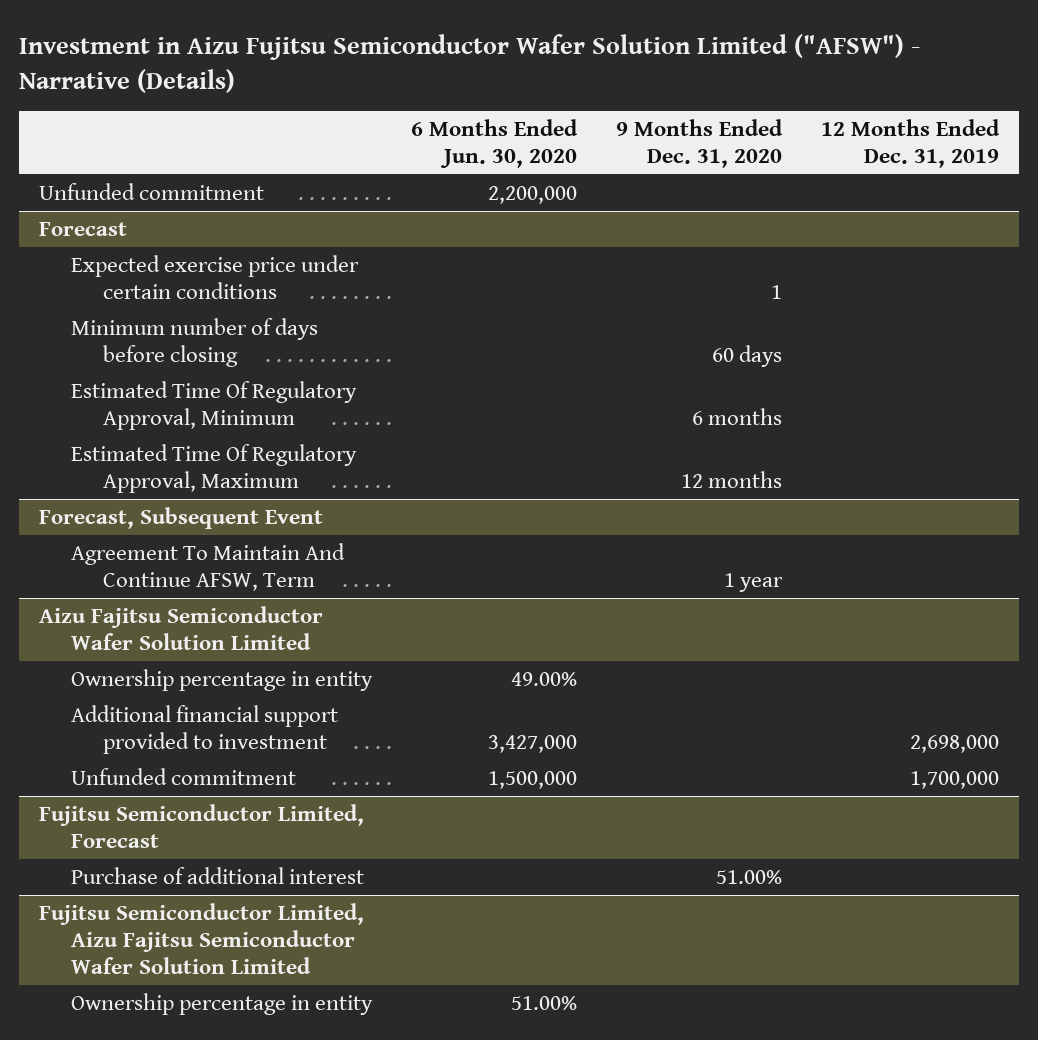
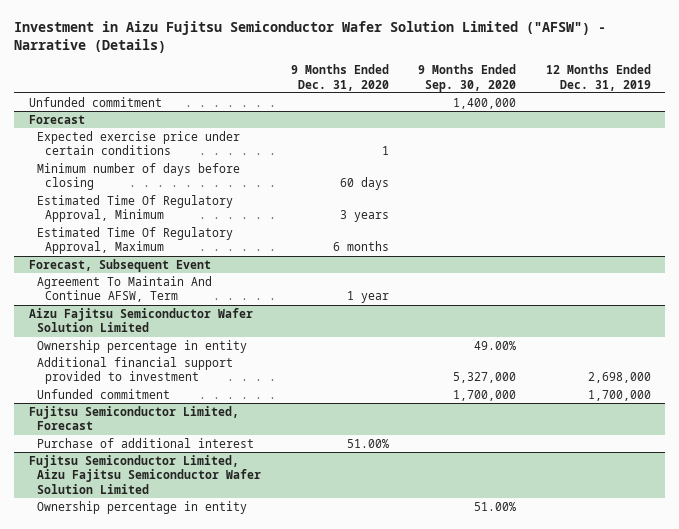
- | 6 Months Ended Jun. 30, 2020 | 9 Months Ended Dec. 31, 2020 | 12 Months Ended Dec. 31, 2019
+ | 9 Months Ended Dec. 31, 2020 | 9 Months Ended Sep. 30, 2020 | 12 Months Ended Dec. 31, 2019
@ Forecast
- Estimated Time Of Regulatory Approval, Minimum | | 6 months |
- Estimated Time Of Regulatory Approval, Maximum | | 12 months |
+ Estimated Time Of Regulatory Approval, Minimum | 3 years | |
+ Estimated Time Of Regulatory Approval, Maximum | 6 months | |

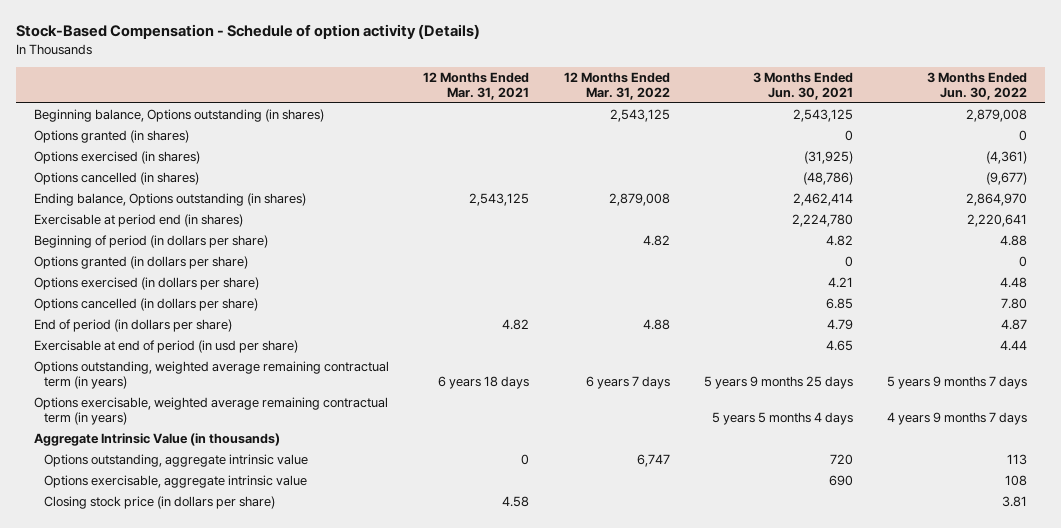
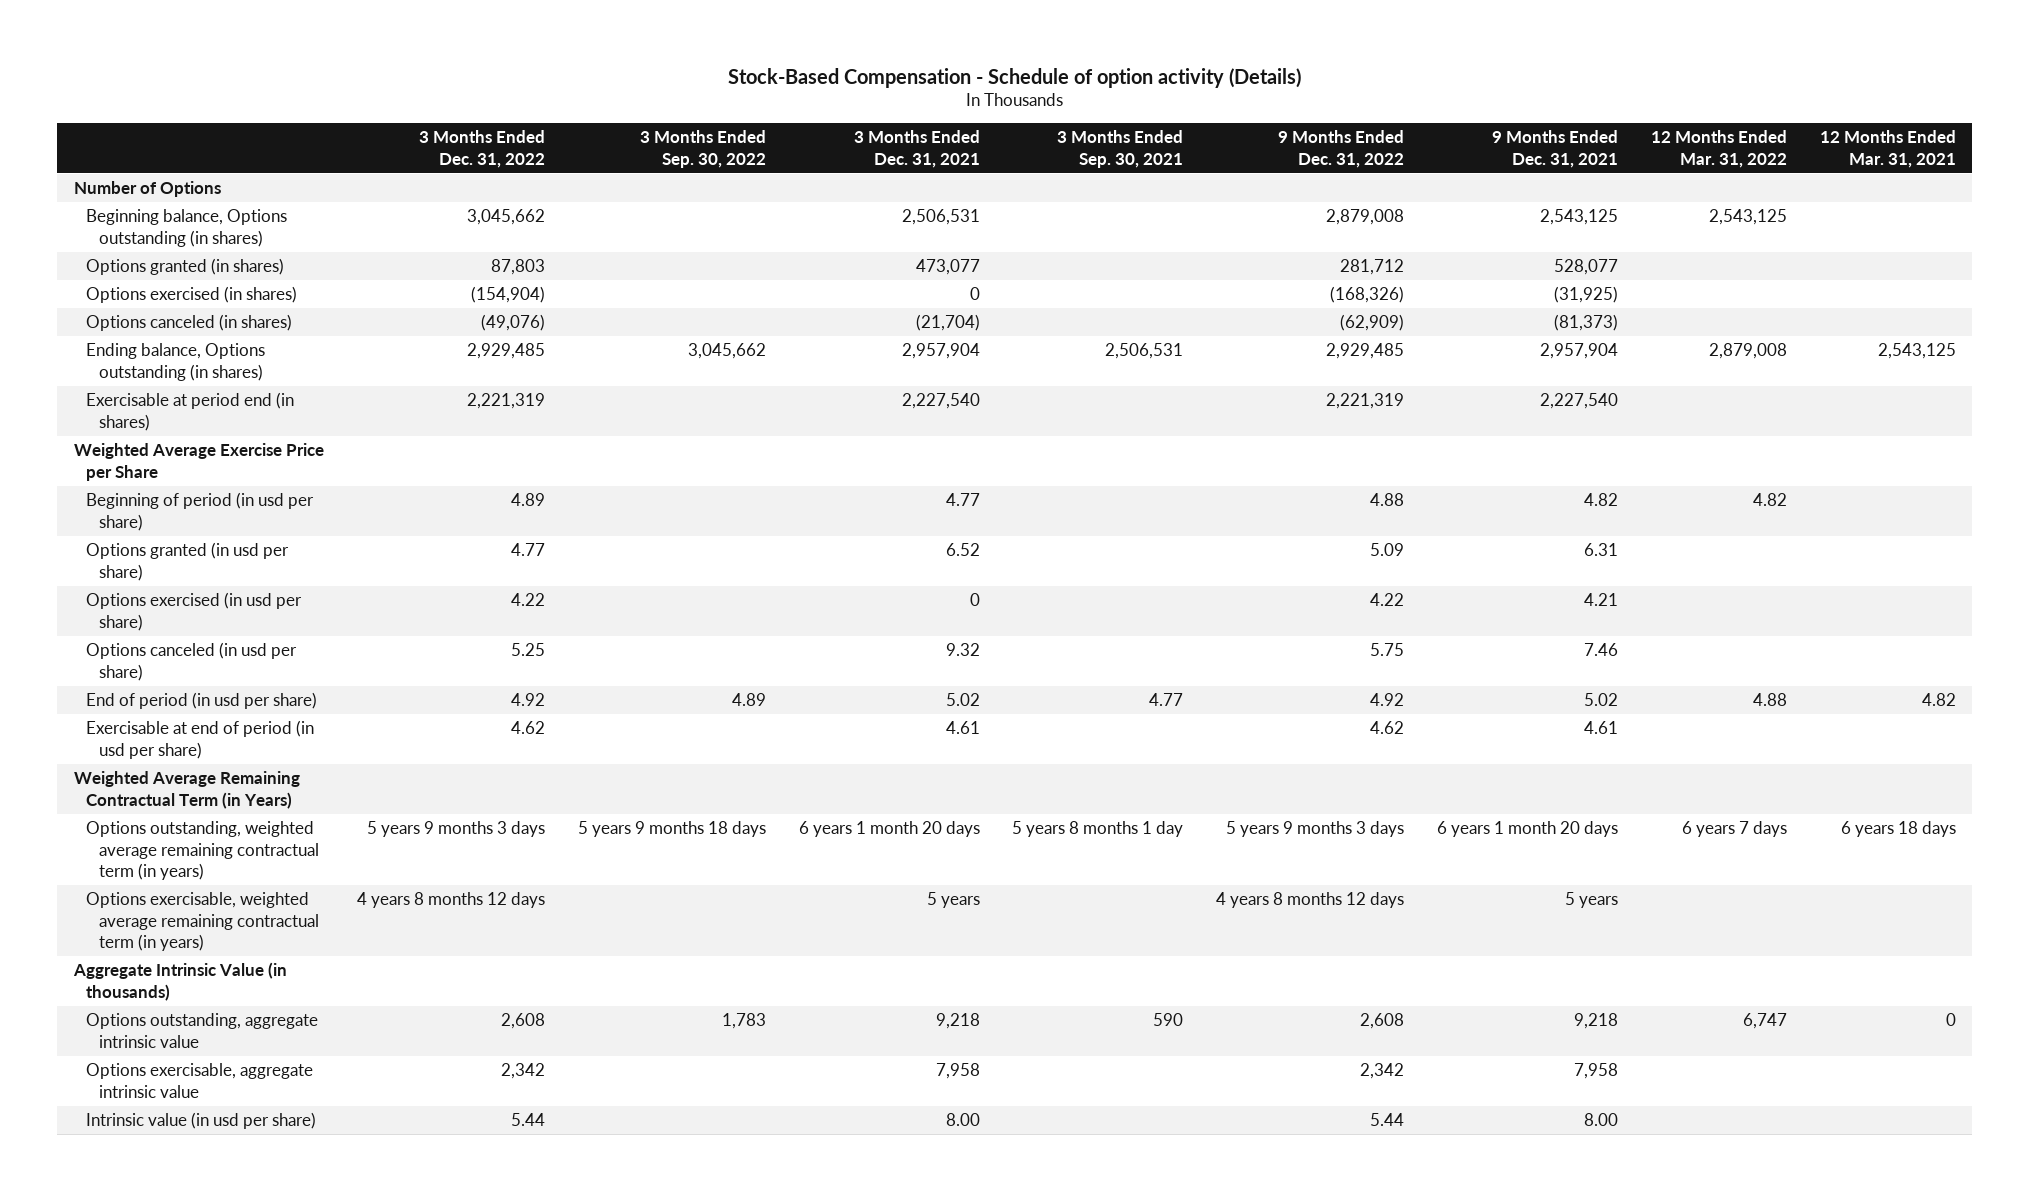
- | 12 Months Ended Mar. 31, 2021 | 12 Months Ended Mar. 31, 2022 | 3 Months Ended Jun. 30, 2021 | 3 Months Ended Jun. 30, 2022
+ | 3 Months Ended Dec. 31, 2022 | 3 Months Ended Sep. 30, 2022 | 3 Months Ended Dec. 31, 2021 | 3 Months Ended Sep. 30, 2021 | 9 Months Ended Dec. 31, 2022 | 9 Months Ended Dec. 31, 2021 | 12 Months Ended Mar. 31, 2022 | 12 Months Ended Mar. 31, 2021
+ Number of Options
- Options cancelled (in shares) | | | (48,786) | (9,677)
+ Options canceled (in shares) | (49,076) | | (21,704) | | (62,909) | (81,373) | |
- Beginning of period (in dollars per share) | | 4.82 | 4.82 | 4.88
- Options granted (in dollars per share) | | | 0 | 0
- Options exercised (in dollars per share) | | | 4.21 | 4.48
- Options cancelled (in dollars per share) | | | 6.85 | 7.80
- End of period (in dollars per share) | 4.82 | 4.88 | 4.79 | 4.87
+ Weighted Average Exercise Price per Share
+ Beginning of period (in usd per share) | 4.89 | | 4.77 | | 4.88 | 4.82 | 4.82 |
+ Options granted (in usd per share) | 4.77 | | 6.52 | | 5.09 | 6.31 | |
+ Options exercised (in usd per share) | 4.22 | | 0 | | 4.22 | 4.21 | |
+ Options canceled (in usd per share) | 5.25 | | 9.32 | | 5.75 | 7.46 | |
+ End of period (in usd per share) | 4.92 | 4.89 | 5.02 | 4.77 | 4.92 | 5.02 | 4.88 | 4.82
+ Weighted Average Remaining Contractual Term (in Years)
- Closing stock price (in dollars per share) | 4.58 | | | 3.81
+ Intrinsic value (in usd per share) | 5.44 | | 8.00 | | 5.44 | 8.00 | |

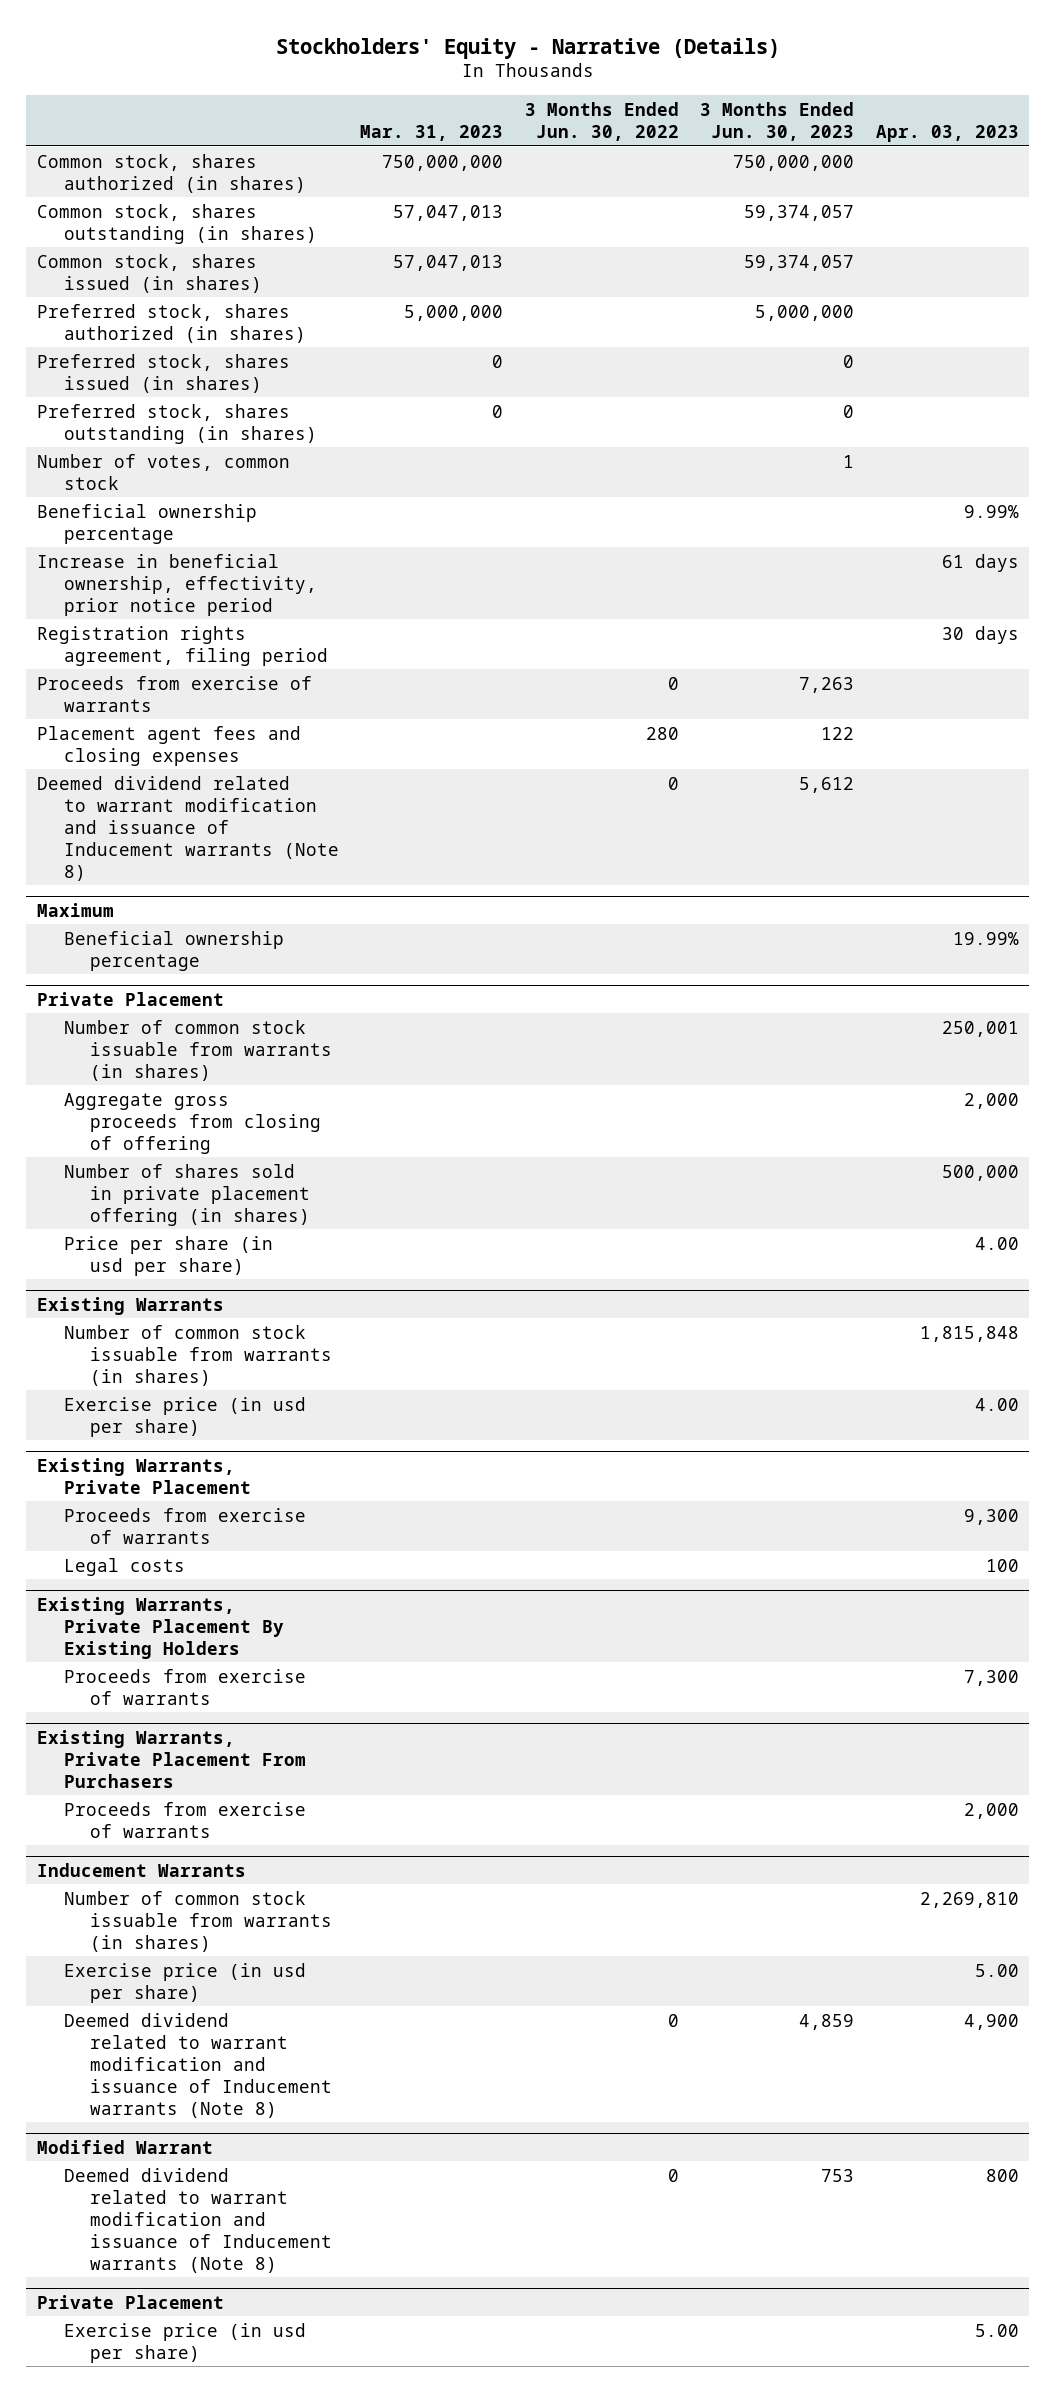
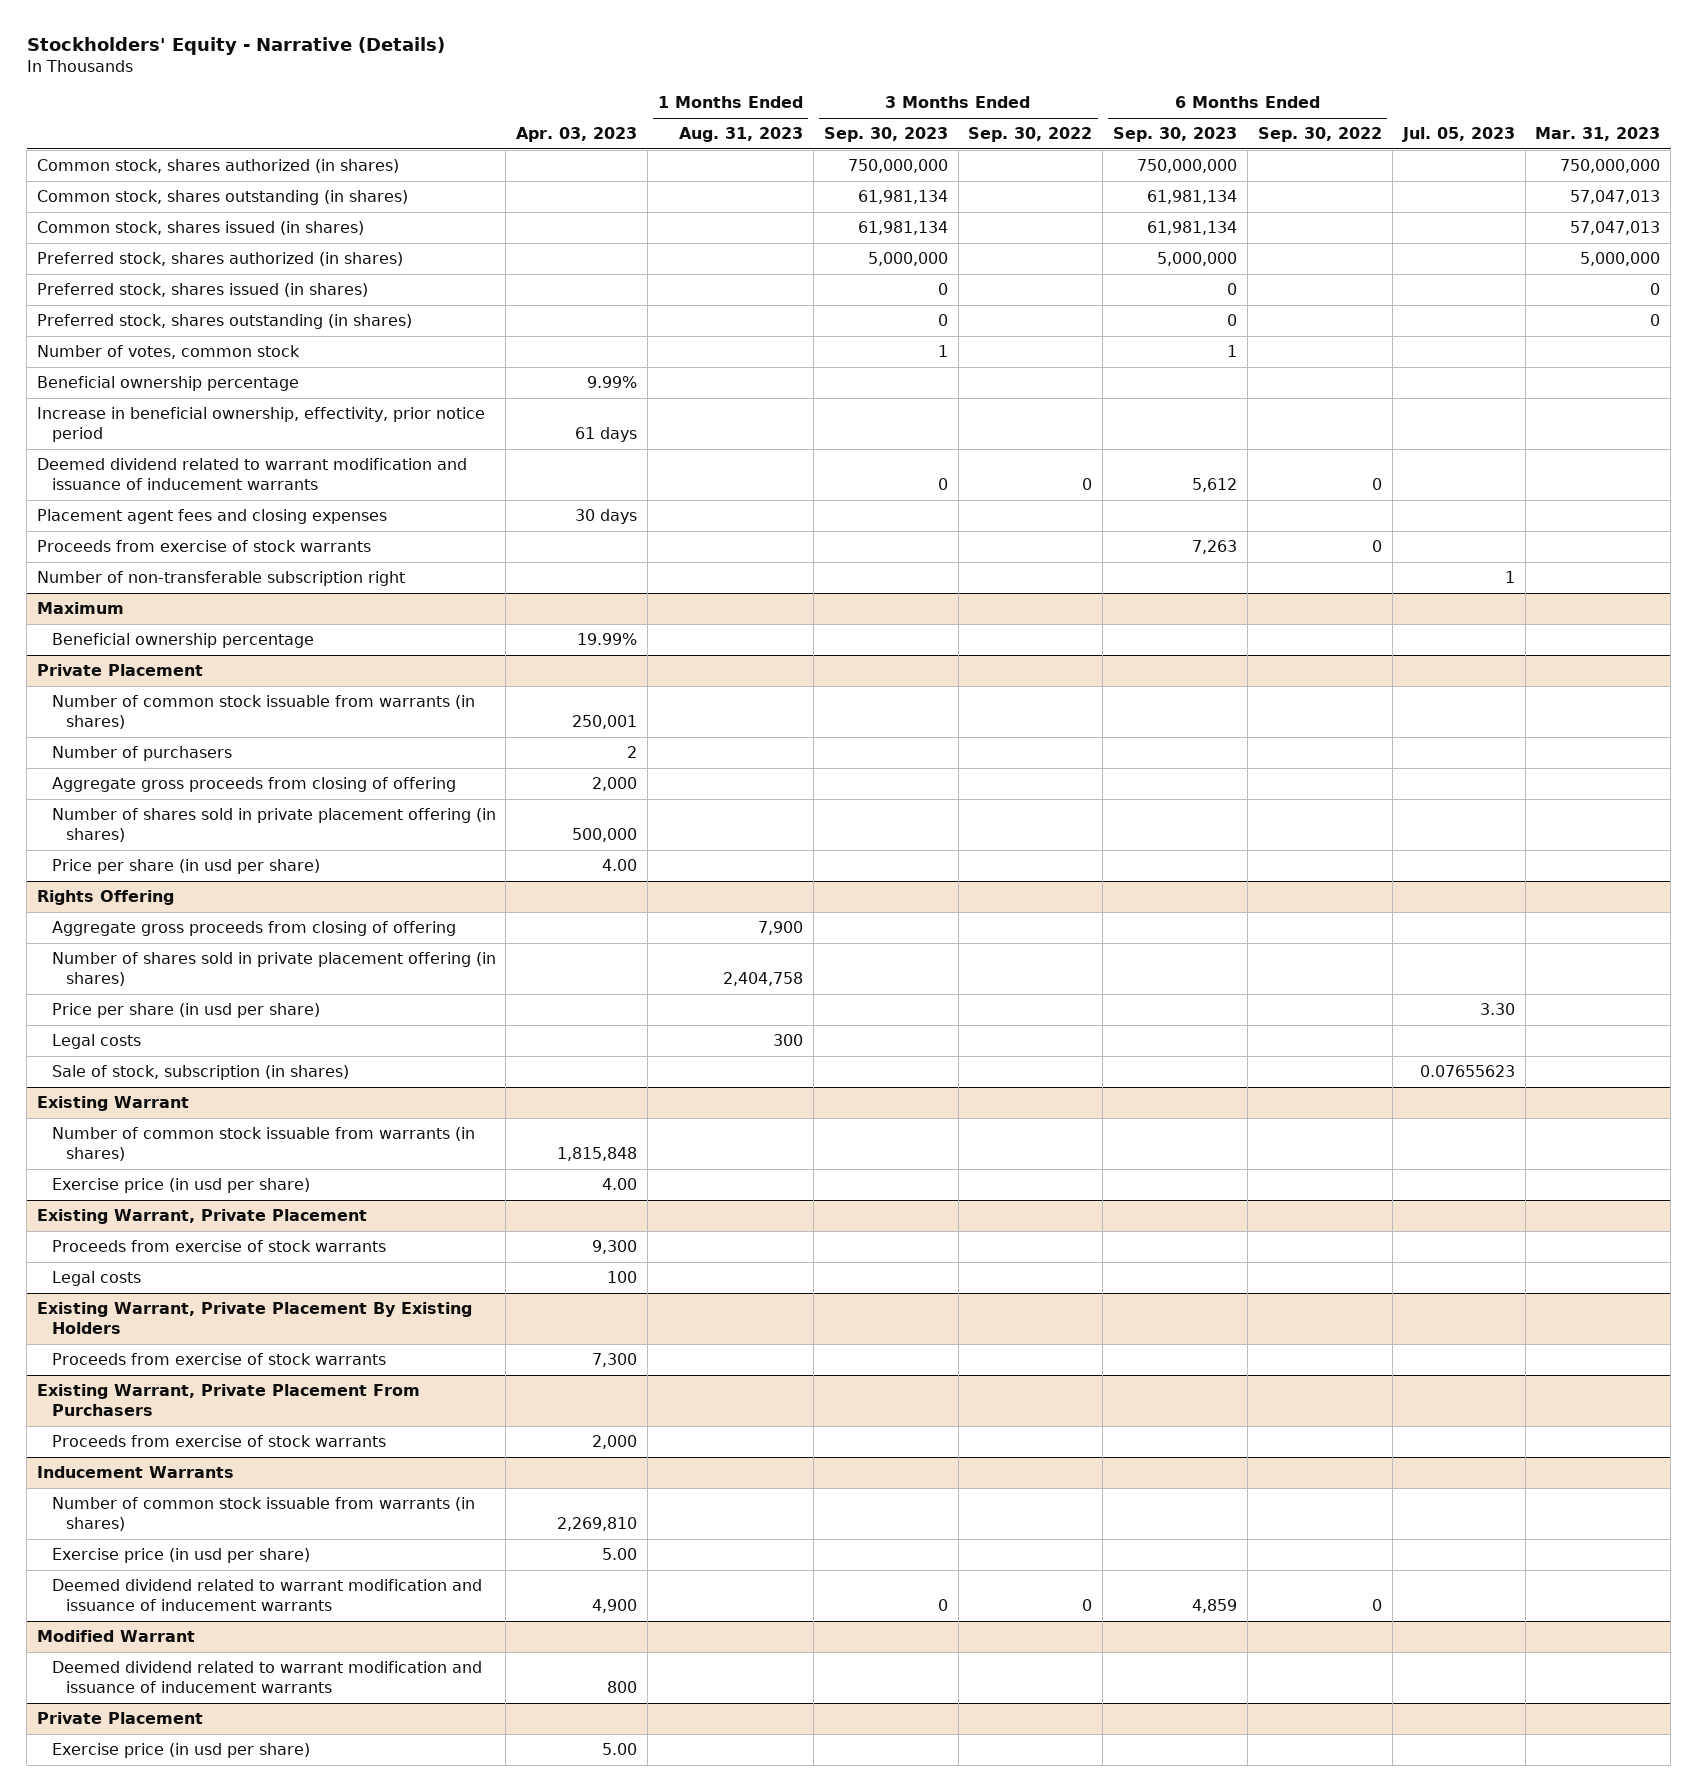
- | Mar. 31, 2023 | 3 Months Ended Jun. 30, 2022 | 3 Months Ended Jun. 30, 2023 | Apr. 03, 2023
+ | Apr. 03, 2023 | 1 Months Ended Aug. 31, 2023 | 3 Months Ended Sep. 30, 2023 | 3 Months Ended Sep. 30, 2022 | 6 Months Ended Sep. 30, 2023 | 6 Months Ended Sep. 30, 2022 | Jul. 05, 2023 | Mar. 31, 2023
- Registration rights agreement, filing period | | | | 30 days
- Proceeds from exercise of warrants | | 0 | 7,263 |
- Placement agent fees and closing expenses | | 280 | 122 |
- Deemed dividend related to warrant modification and issuance of Inducement warrants (Note 8) | | 0 | 5,612 |
+ Deemed dividend related to warrant modification and issuance of inducement warrants | | | 0 | 0 | 5,612 | 0 | |
+ Placement agent fees and closing expenses | 30 days | | | | | | |
+ Proceeds from exercise of stock warrants | | | | | 7,263 | 0 | |
+ Number of non-transferable subscription right | | | | | | | 1 |
@ Private Placement
+ Number of purchasers | 2 | | | | | | |
- Existing Warrants
+ Rights Offering
+ Aggregate gross proceeds from closing of offering | | 7,900 | | | | | |
+ Number of shares sold in private placement offering (in shares) | | 2,404,758 | | | | | |
+ Price per share (in usd per share) | | | | | | | 3.30 |
+ Legal costs | | 300 | | | | | |
+ Sale of stock, subscription (in shares) | | | | | | | 0.07655623 |
+ Existing Warrant
- Existing Warrants, Private Placement
- Proceeds from exercise of warrants | | | | 9,300
+ Existing Warrant, Private Placement
+ Proceeds from exercise of stock warrants | 9,300 | | | | | | |
- Existing Warrants, Private Placement By Existing Holders
- Proceeds from exercise of warrants | | | | 7,300
- Existing Warrants, Private Placement From Purchasers
- Proceeds from exercise of warrants | | | | 2,000
+ Existing Warrant, Private Placement By Existing Holders
+ Proceeds from exercise of stock warrants | 7,300 | | | | | | |
+ Existing Warrant, Private Placement From Purchasers
+ Proceeds from exercise of stock warrants | 2,000 | | | | | | |
@ Inducement Warrants
- Deemed dividend related to warrant modification and issuance of Inducement warrants (Note 8) | | 0 | 4,859 | 4,900
+ Deemed dividend related to warrant modification and issuance of inducement warrants | 4,900 | | 0 | 0 | 4,859 | 0 | |
@ Modified Warrant
- Deemed dividend related to warrant modification and issuance of Inducement warrants (Note 8) | | 0 | 753 | 800
+ Deemed dividend related to warrant modification and issuance of inducement warrants | 800 | | | | | | |

